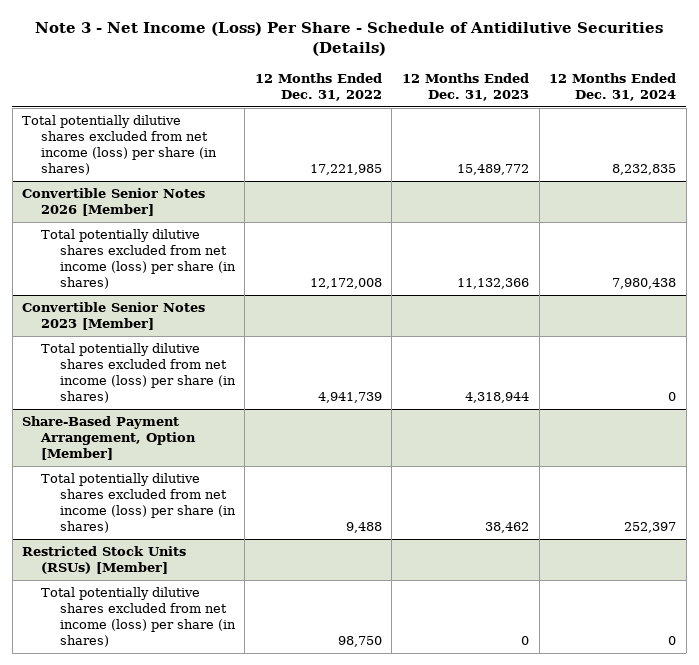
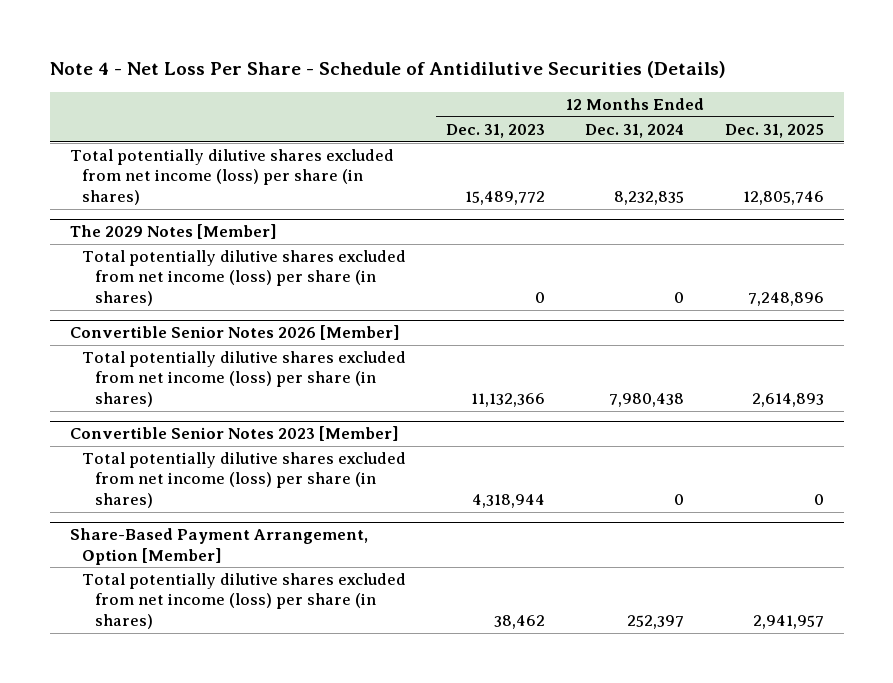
- Note 3 - Net Income (Loss) Per Share - Schedule of Antidilutive Securities (Details)
+ Note 4 - Net Loss Per Share - Schedule of Antidilutive Securities (Details)
- | 12 Months Ended Dec. 31, 2022 | 12 Months Ended Dec. 31, 2023 | 12 Months Ended Dec. 31, 2024
+ | 12 Months Ended Dec. 31, 2023 | 12 Months Ended Dec. 31, 2024 | 12 Months Ended Dec. 31, 2025
+ The 2029 Notes [Member]
+ Total potentially dilutive shares excluded from net income (loss) per share (in shares) | 0 | 0 | 7,248,896
- Restricted Stock Units (RSUs) [Member]
- Total potentially dilutive shares excluded from net income (loss) per share (in shares) | 98,750 | 0 | 0

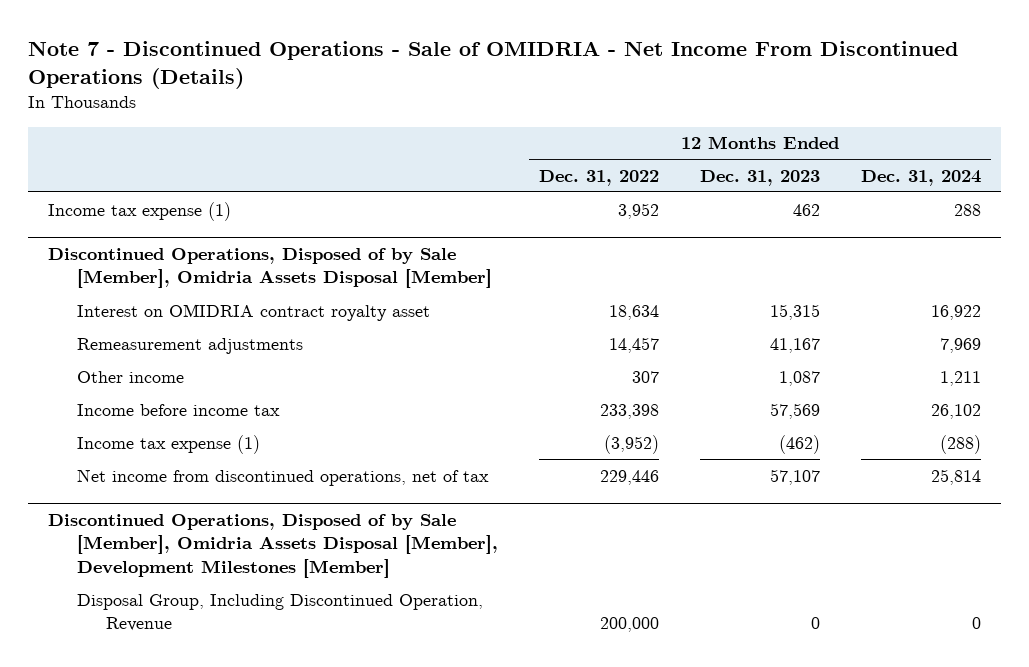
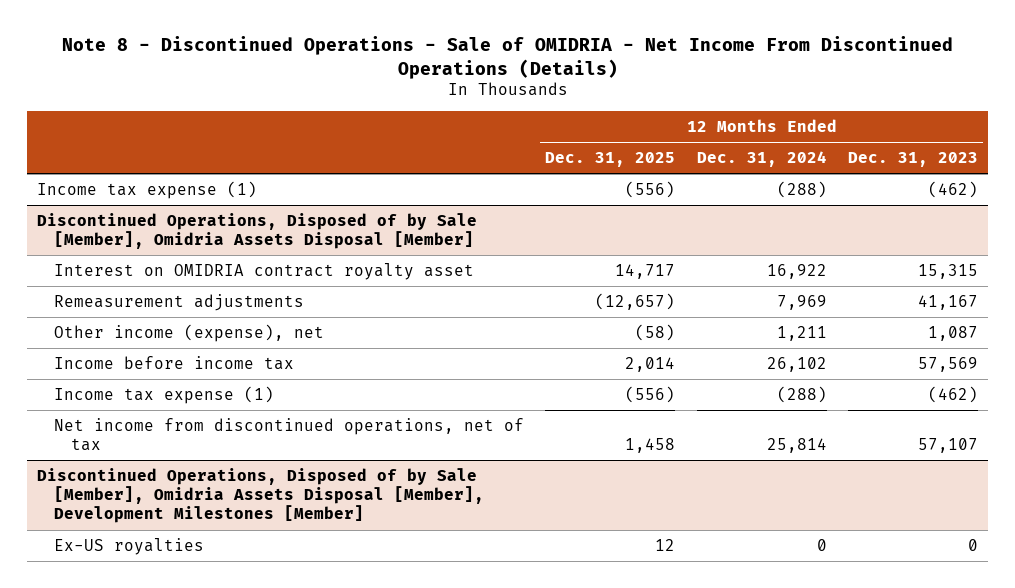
- Note 7 - Discontinued Operations - Sale of OMIDRIA - Net Income From Discontinued Operations (Details)
+ Note 8 - Discontinued Operations - Sale of OMIDRIA - Net Income From Discontinued Operations (Details)
- | 12 Months Ended Dec. 31, 2022 | 12 Months Ended Dec. 31, 2023 | 12 Months Ended Dec. 31, 2024
+ | 12 Months Ended Dec. 31, 2025 | 12 Months Ended Dec. 31, 2024 | 12 Months Ended Dec. 31, 2023
- Income tax expense (1) | 3,952 | 462 | 288
+ Income tax expense (1) | (556) | (288) | (462)
@ Discontinued Operations, Disposed of by Sale [Member], Omidria Assets Disposal [Member]
- Other income | 307 | 1,087 | 1,211
+ Other income (expense), net | (58) | 1,211 | 1,087
@ Discontinued Operations, Disposed of by Sale [Member], Omidria Assets Disposal [Member], Development Milestones [Member]
- Disposal Group, Including Discontinued Operation, Revenue | 200,000 | 0 | 0
+ Ex-US royalties | 12 | 0 | 0

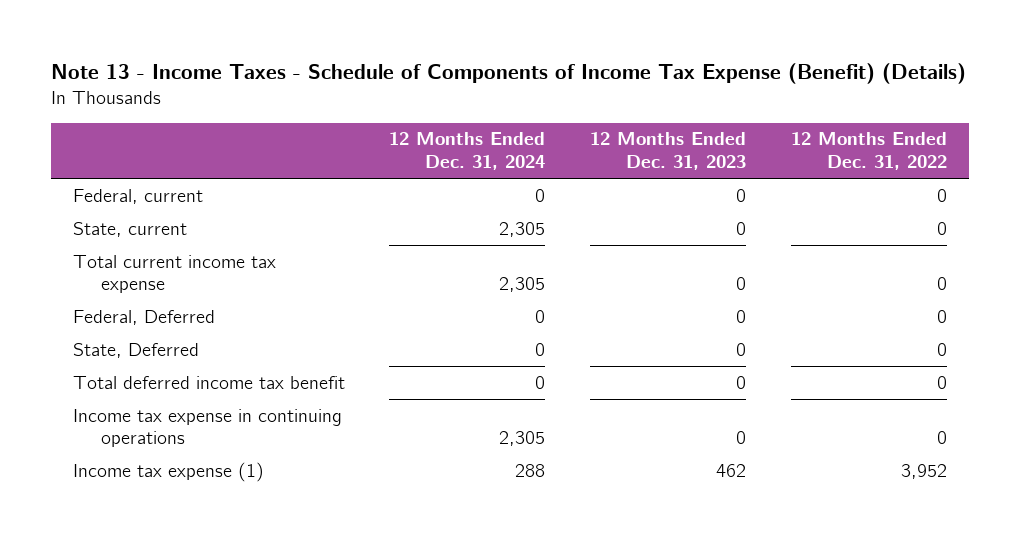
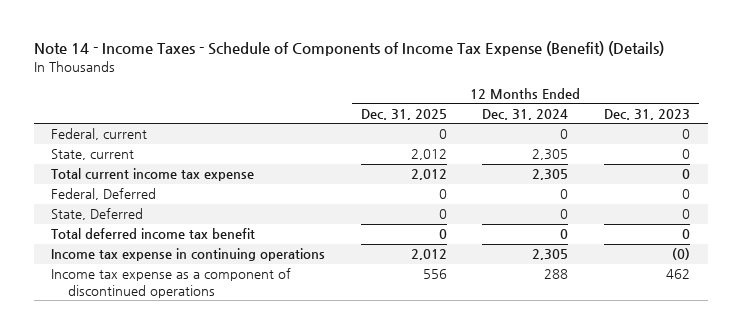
- Note 13 - Income Taxes - Schedule of Components of Income Tax Expense (Benefit) (Details)
+ Note 14 - Income Taxes - Schedule of Components of Income Tax Expense (Benefit) (Details)
- | 12 Months Ended Dec. 31, 2024 | 12 Months Ended Dec. 31, 2023 | 12 Months Ended Dec. 31, 2022
+ | 12 Months Ended Dec. 31, 2025 | 12 Months Ended Dec. 31, 2024 | 12 Months Ended Dec. 31, 2023
- Income tax expense in continuing operations | 2,305 | 0 | 0
- Income tax expense (1) | 288 | 462 | 3,952
+ Income tax expense in continuing operations | 2,012 | 2,305 | (0)
+ Income tax expense as a component of discontinued operations | 556 | 288 | 462

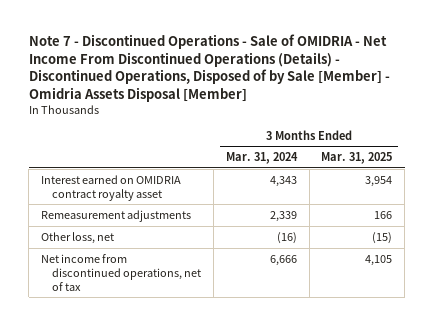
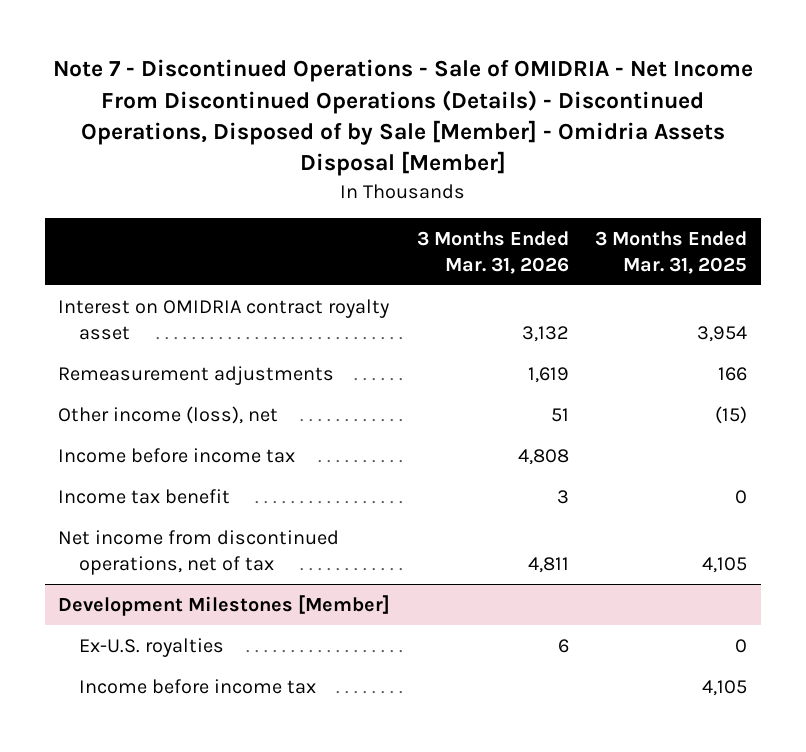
- | 3 Months Ended Mar. 31, 2024 | 3 Months Ended Mar. 31, 2025
+ | 3 Months Ended Mar. 31, 2026 | 3 Months Ended Mar. 31, 2025
- Interest earned on OMIDRIA contract royalty asset | 4,343 | 3,954
+ Interest on OMIDRIA contract royalty asset | 3,132 | 3,954
- Other loss, net | (16) | (15)
+ Other income (loss), net | 51 | (15)
+ Income before income tax | 4,808 |
+ Income tax benefit | 3 | 0
+ Development Milestones [Member]
+ Ex-U.S. royalties | 6 | 0
+ Income before income tax | | 4,105

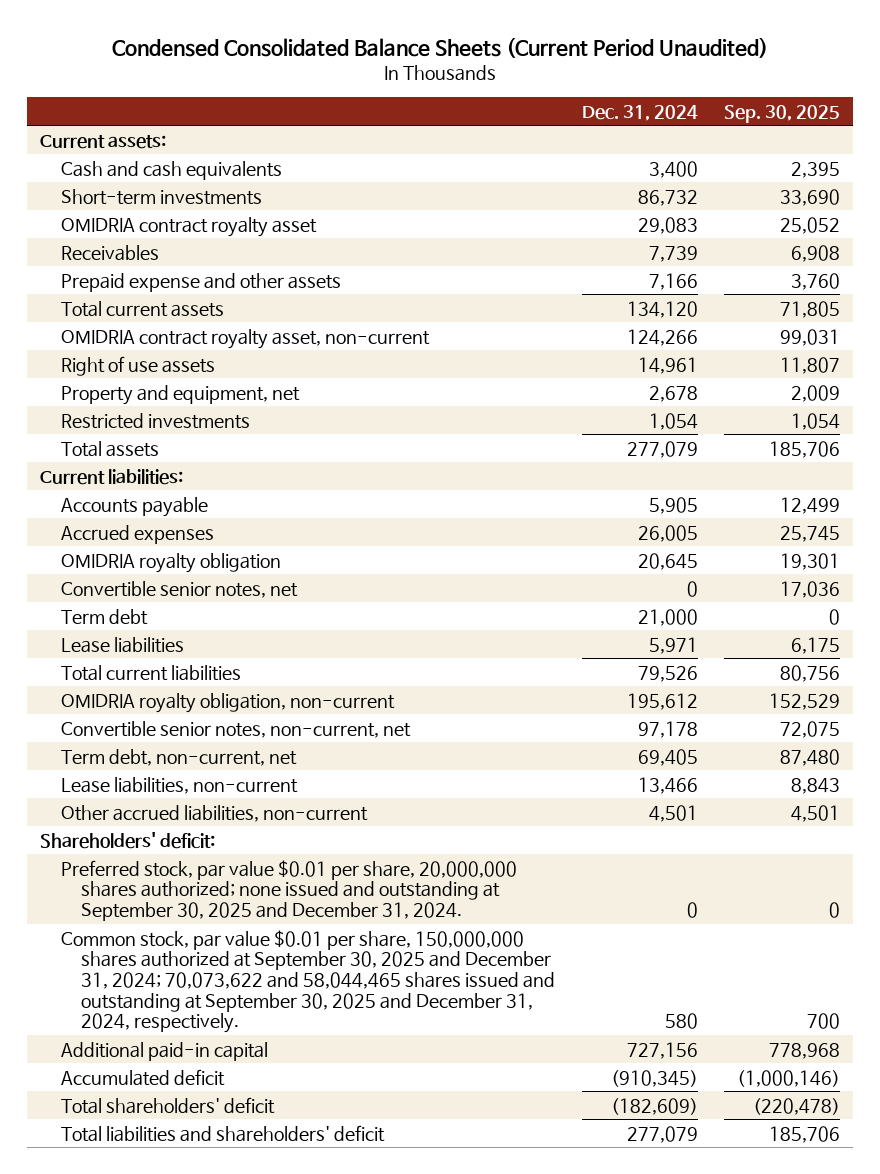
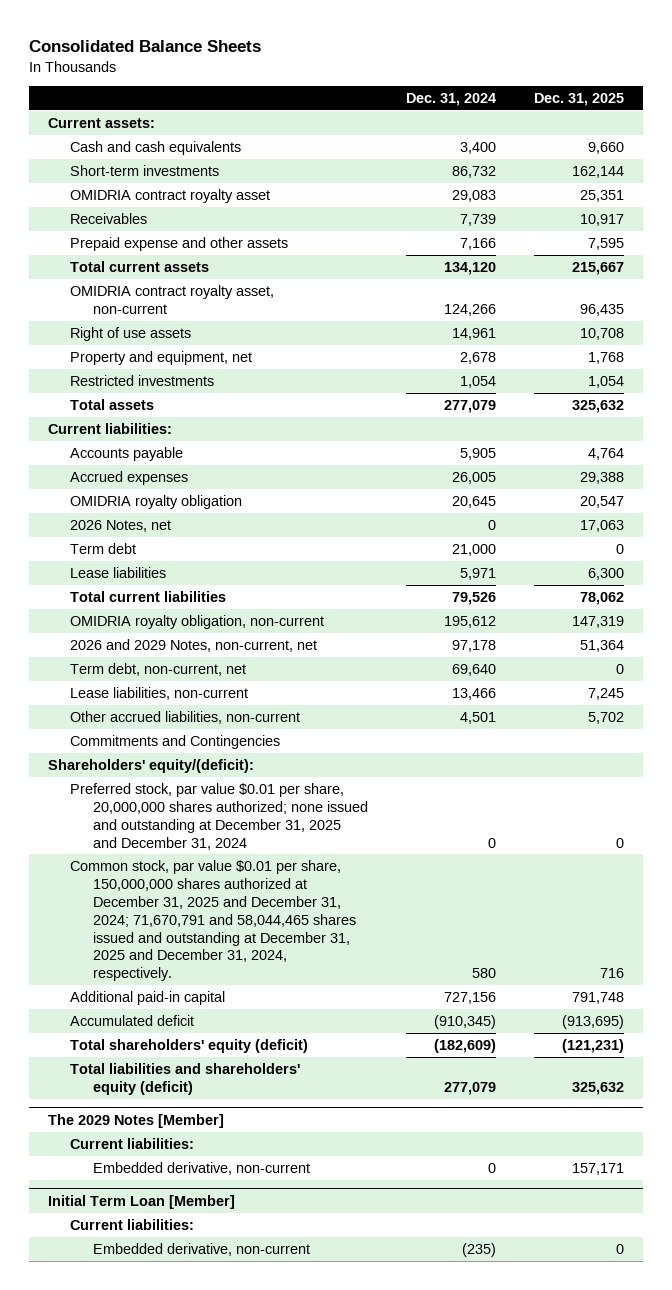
- Condensed Consolidated Balance Sheets (Current Period Unaudited)
+ Consolidated Balance Sheets
- | Dec. 31, 2024 | Sep. 30, 2025
+ | Dec. 31, 2024 | Dec. 31, 2025
- Convertible senior notes, net | 0 | 17,036
+ 2026 Notes, net | 0 | 17,063
- Convertible senior notes, non-current, net | 97,178 | 72,075
- Term debt, non-current, net | 69,405 | 87,480
+ 2026 and 2029 Notes, non-current, net | 97,178 | 51,364
+ Term debt, non-current, net | 69,640 | 0
- Shareholders' deficit:
- Preferred stock, par value $0.01 per share, 20,000,000 shares authorized; none issued and outstanding at September 30, 2025 and December 31, 2024. | 0 | 0
- Common stock, par value $0.01 per share, 150,000,000 shares authorized at September 30, 2025 and December 31, 2024; 70,073,622 and 58,044,465 shares issued and outstanding at September 30, 2025 and December 31, 2024, respectively. | 580 | 700
+ Commitments and Contingencies
+ Shareholders' equity/(deficit):
+ Preferred stock, par value $0.01 per share, 20,000,000 shares authorized; none issued and outstanding at December 31, 2025 and December 31, 2024 | 0 | 0
+ Common stock, par value $0.01 per share, 150,000,000 shares authorized at December 31, 2025 and December 31, 2024; 71,670,791 and 58,044,465 shares issued and outstanding at December 31, 2025 and December 31, 2024, respectively. | 580 | 716
- Total shareholders' deficit | (182,609) | (220,478)
- Total liabilities and shareholders' deficit | 277,079 | 185,706
+ Total shareholders' equity (deficit) | (182,609) | (121,231)
+ Total liabilities and shareholders' equity (deficit) | 277,079 | 325,632
+ The 2029 Notes [Member]
+ Current liabilities:
+ Embedded derivative, non-current | 0 | 157,171
+ Initial Term Loan [Member]
+ Current liabilities:
+ Embedded derivative, non-current | (235) | 0

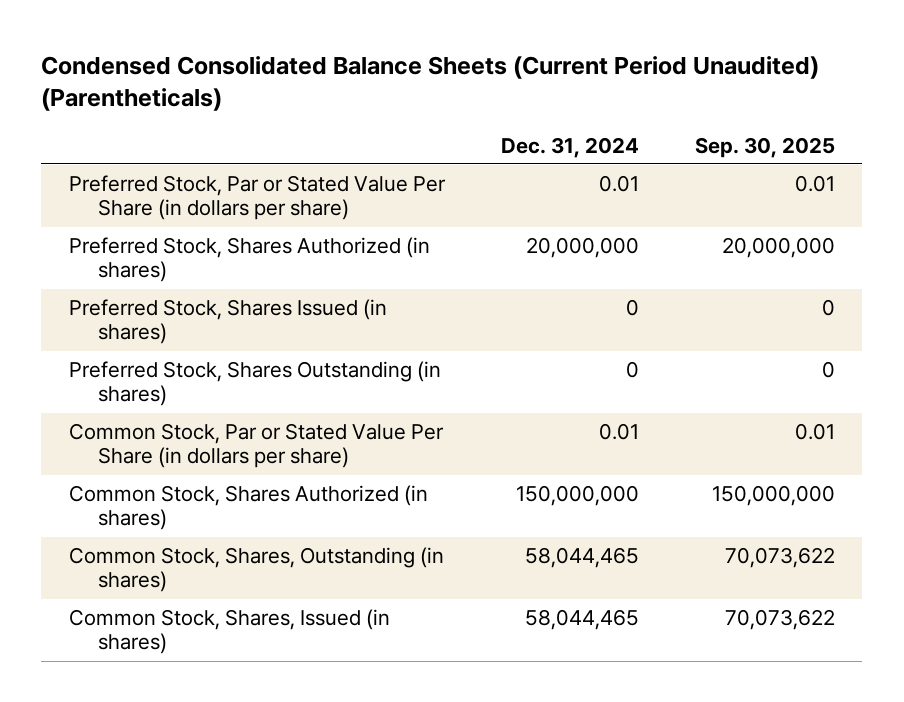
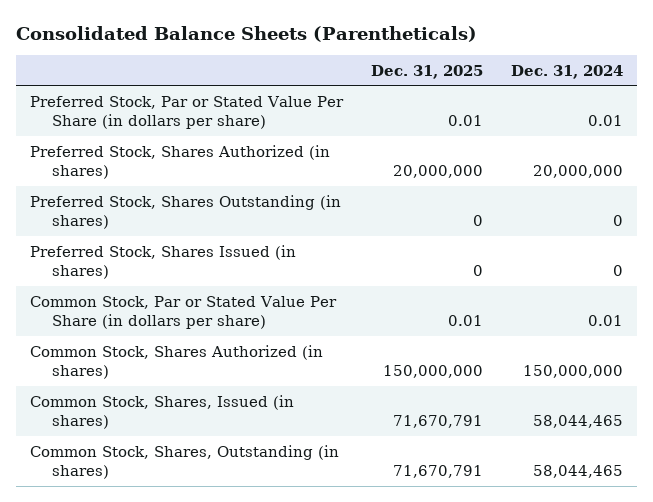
- Condensed Consolidated Balance Sheets (Current Period Unaudited) (Parentheticals)
+ Consolidated Balance Sheets (Parentheticals)
- | Dec. 31, 2024 | Sep. 30, 2025
+ | Dec. 31, 2025 | Dec. 31, 2024
moved down: Preferred Stock, Shares Issued (in shares) | 0 | 0
moved down: Common Stock, Shares, Outstanding (in shares) | 71,670,791 | 58,044,465

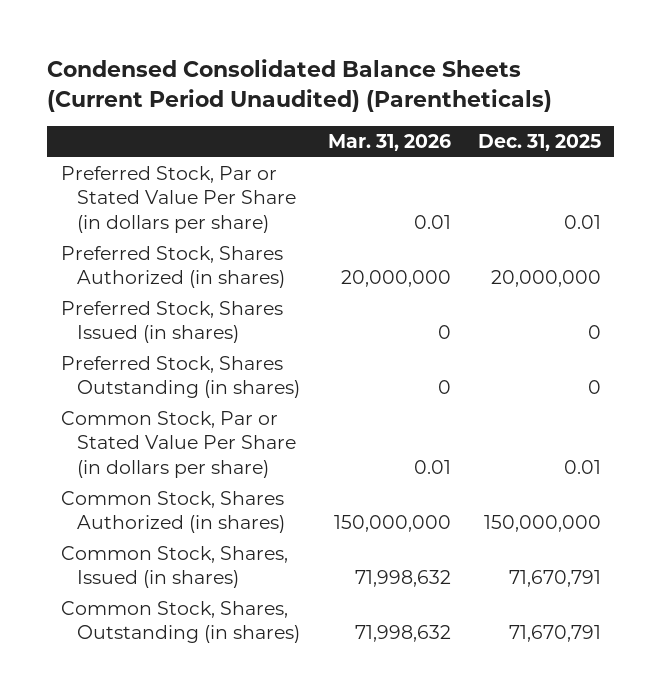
- Consolidated Balance Sheets (Parentheticals)
+ Condensed Consolidated Balance Sheets (Current Period Unaudited) (Parentheticals)
- | Dec. 31, 2025 | Dec. 31, 2024
+ | Mar. 31, 2026 | Dec. 31, 2025
moved down: Preferred Stock, Shares Outstanding (in shares) | 0 | 0

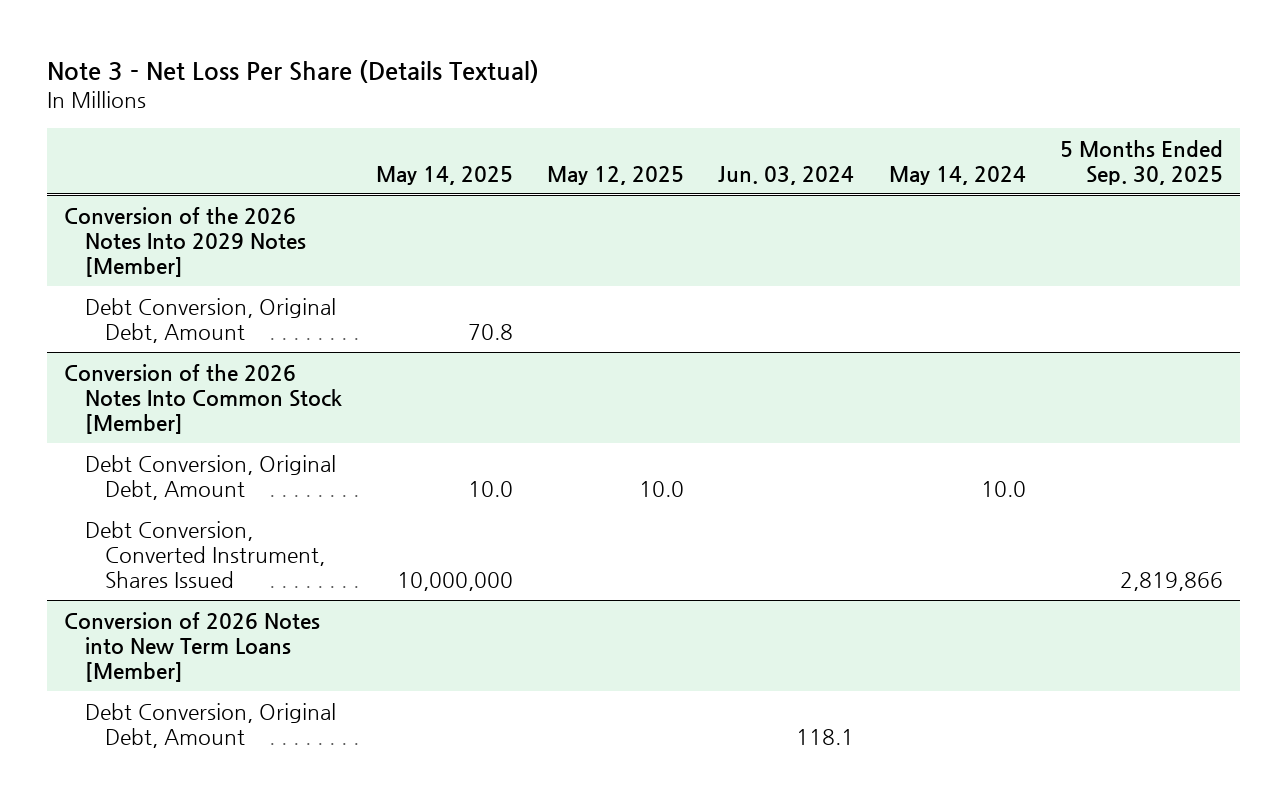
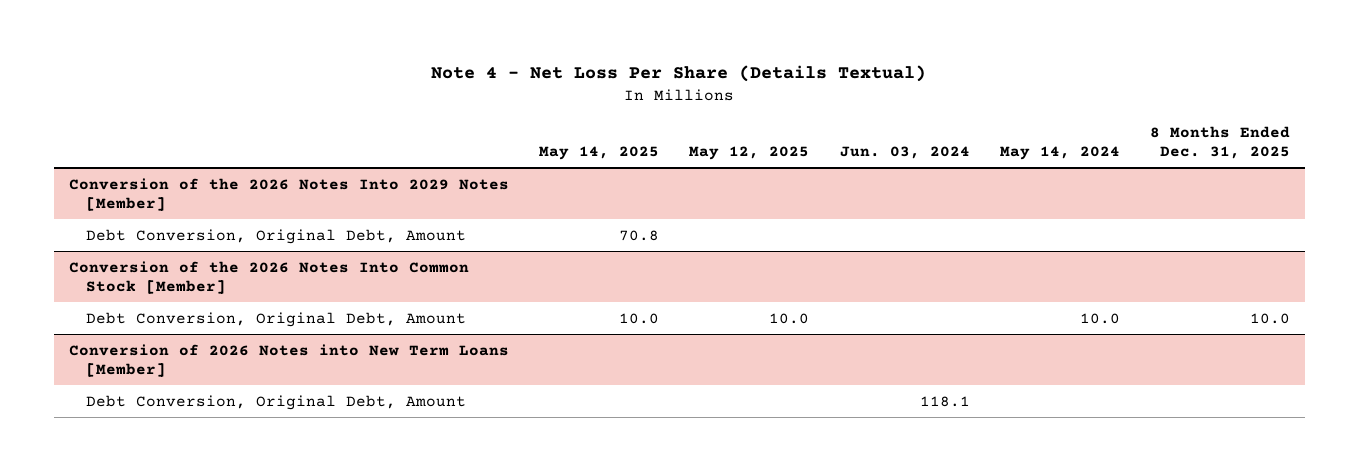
- Note 3 - Net Loss Per Share (Details Textual)
+ Note 4 - Net Loss Per Share (Details Textual)
- | May 14, 2025 | May 12, 2025 | Jun. 03, 2024 | May 14, 2024 | 5 Months Ended Sep. 30, 2025
+ | May 14, 2025 | May 12, 2025 | Jun. 03, 2024 | May 14, 2024 | 8 Months Ended Dec. 31, 2025
@ Conversion of the 2026 Notes Into Common Stock [Member]
- Debt Conversion, Converted Instrument, Shares Issued | 10,000,000 | | | | 2,819,866

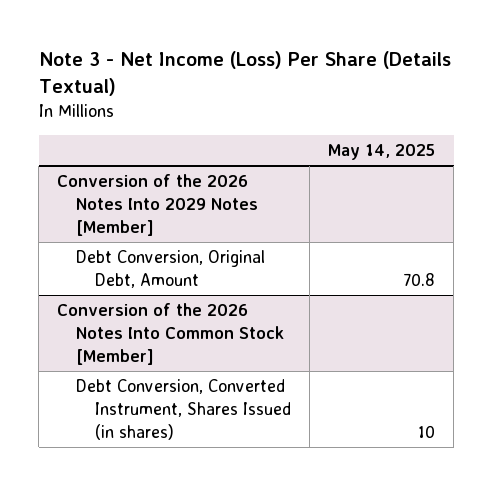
- Note 4 - Net Loss Per Share (Details Textual)
+ Note 3 - Net Income (Loss) Per Share (Details Textual)
- | May 14, 2025 | May 12, 2025 | Jun. 03, 2024 | May 14, 2024 | 8 Months Ended Dec. 31, 2025
+ | May 14, 2025
@ Conversion of the 2026 Notes Into Common Stock [Member]
- Debt Conversion, Original Debt, Amount | 10.0 | 10.0 | | 10.0 | 10.0
- Conversion of 2026 Notes into New Term Loans [Member]
- Debt Conversion, Original Debt, Amount | | | 118.1 | |
@ Conversion of the 2026 Notes Into Common Stock [Member]
+ Debt Conversion, Converted Instrument, Shares Issued (in shares) | 10

